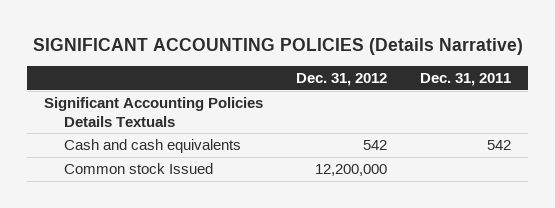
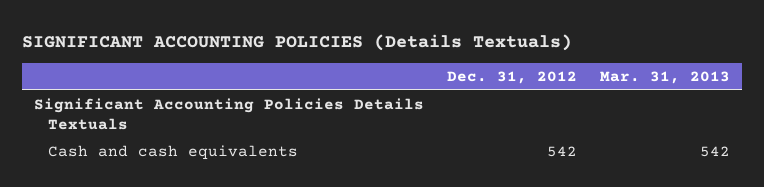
- SIGNIFICANT ACCOUNTING POLICIES (Details Narrative)
+ SIGNIFICANT ACCOUNTING POLICIES (Details Textuals)
- | Dec. 31, 2012 | Dec. 31, 2011
+ | Dec. 31, 2012 | Mar. 31, 2013
- Common stock Issued | 12,200,000 |

